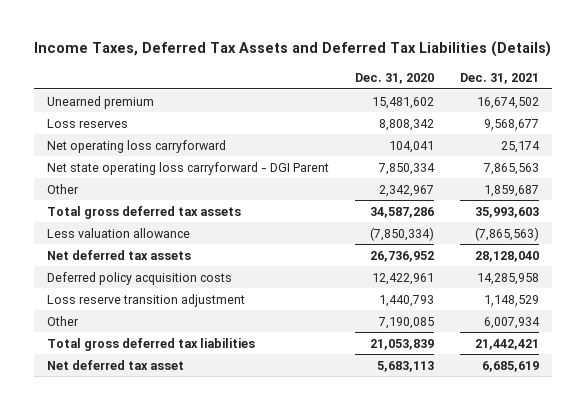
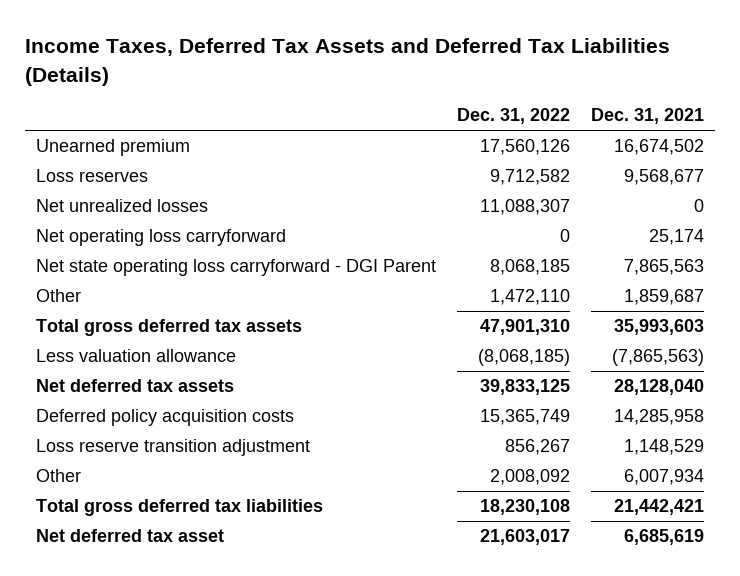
- | Dec. 31, 2020 | Dec. 31, 2021
+ | Dec. 31, 2022 | Dec. 31, 2021
+ Net unrealized losses | 11,088,307 | 0

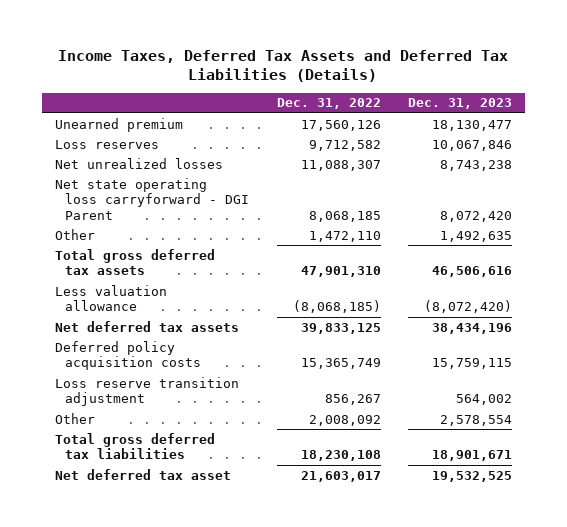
- | Dec. 31, 2022 | Dec. 31, 2021
+ | Dec. 31, 2022 | Dec. 31, 2023
- Net operating loss carryforward | 0 | 25,174

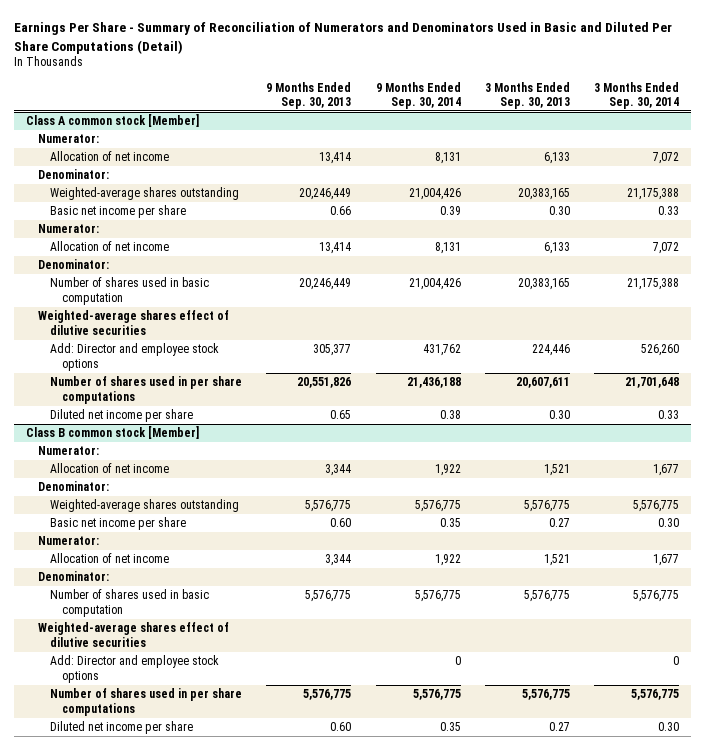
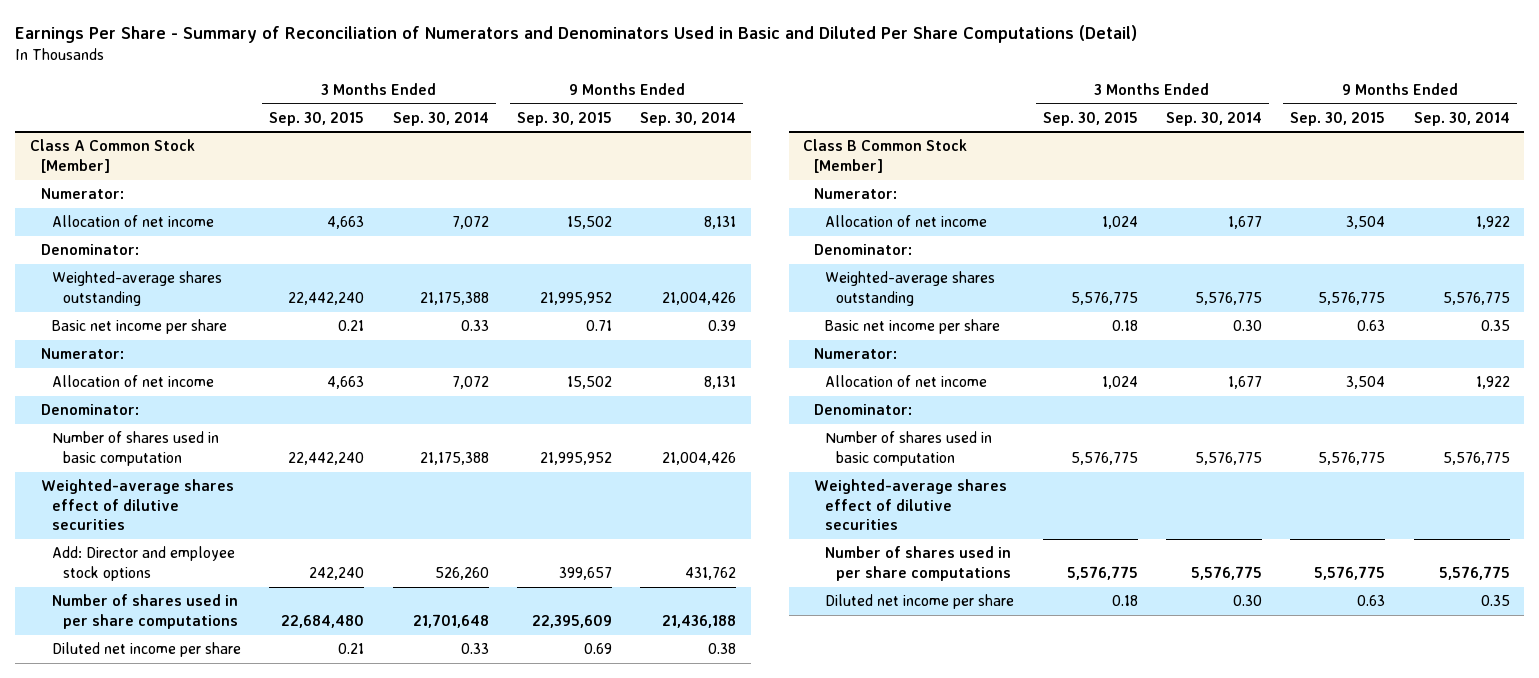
- | 9 Months Ended Sep. 30, 2013 | 9 Months Ended Sep. 30, 2014 | 3 Months Ended Sep. 30, 2013 | 3 Months Ended Sep. 30, 2014
+ | 3 Months Ended Sep. 30, 2015 | 3 Months Ended Sep. 30, 2014 | 9 Months Ended Sep. 30, 2015 | 9 Months Ended Sep. 30, 2014
- Class A common stock [Member]
+ Class A Common Stock [Member]
- Class B common stock [Member]
+ Class B Common Stock [Member]
- Add: Director and employee stock options | | 0 | | 0

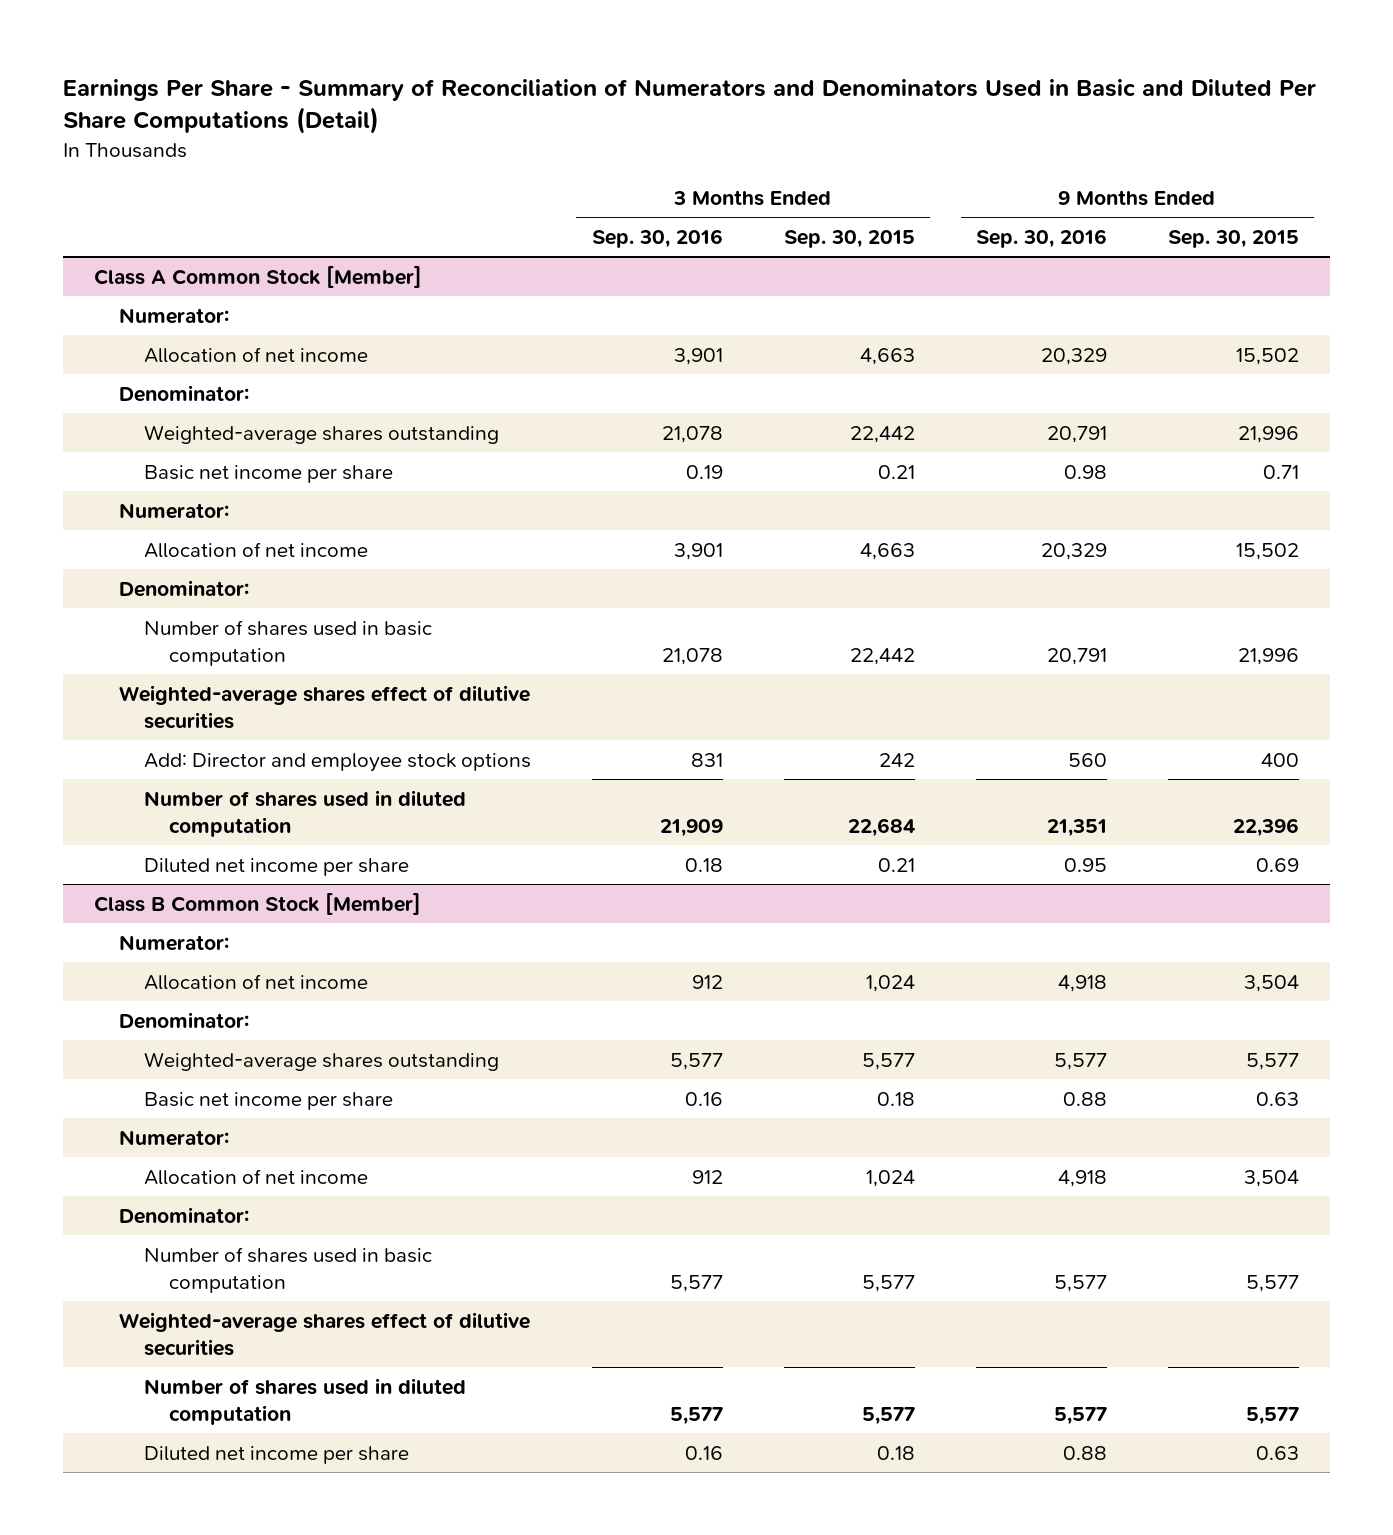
- | 3 Months Ended Sep. 30, 2015 | 3 Months Ended Sep. 30, 2014 | 9 Months Ended Sep. 30, 2015 | 9 Months Ended Sep. 30, 2014
+ | 3 Months Ended Sep. 30, 2016 | 3 Months Ended Sep. 30, 2015 | 9 Months Ended Sep. 30, 2016 | 9 Months Ended Sep. 30, 2015
@ Class A Common Stock [Member]
- Weighted-average shares outstanding | 22,442,240 | 21,175,388 | 21,995,952 | 21,004,426
+ Weighted-average shares outstanding | 21,078 | 22,442 | 20,791 | 21,996
- Number of shares used in basic computation | 22,442,240 | 21,175,388 | 21,995,952 | 21,004,426
+ Number of shares used in basic computation | 21,078 | 22,442 | 20,791 | 21,996
- Add: Director and employee stock options | 242,240 | 526,260 | 399,657 | 431,762
- Number of shares used in per share computations | 22,684,480 | 21,701,648 | 22,395,609 | 21,436,188
+ Add: Director and employee stock options | 831 | 242 | 560 | 400
+ Number of shares used in diluted computation | 21,909 | 22,684 | 21,351 | 22,396
@ Class B Common Stock [Member]
- Weighted-average shares outstanding | 5,576,775 | 5,576,775 | 5,576,775 | 5,576,775
+ Weighted-average shares outstanding | 5,577 | 5,577 | 5,577 | 5,577
- Number of shares used in basic computation | 5,576,775 | 5,576,775 | 5,576,775 | 5,576,775
+ Number of shares used in basic computation | 5,577 | 5,577 | 5,577 | 5,577
- Number of shares used in per share computations | 5,576,775 | 5,576,775 | 5,576,775 | 5,576,775
+ Number of shares used in diluted computation | 5,577 | 5,577 | 5,577 | 5,577

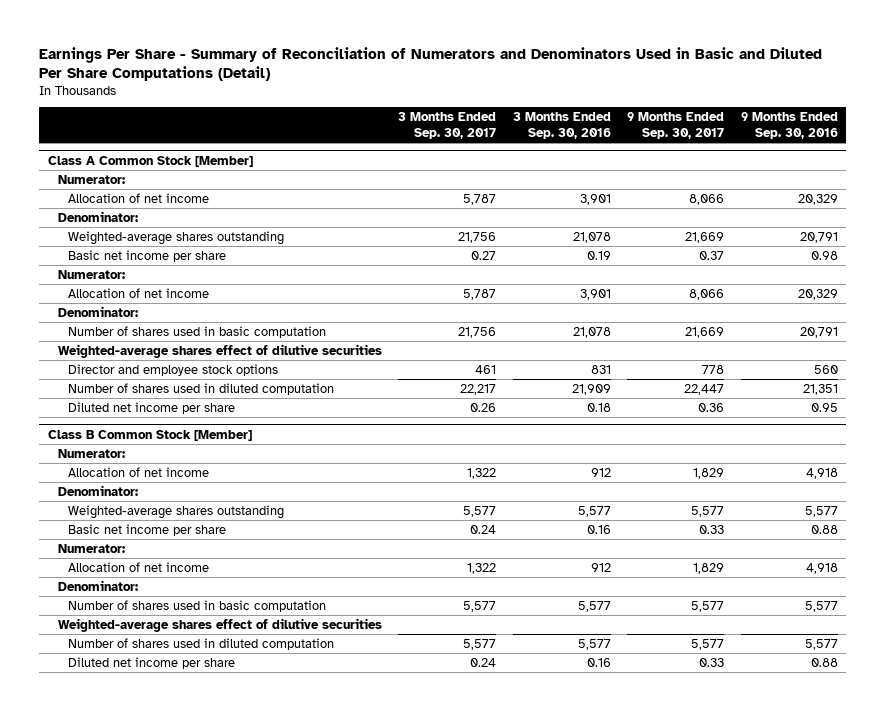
- | 3 Months Ended Sep. 30, 2016 | 3 Months Ended Sep. 30, 2015 | 9 Months Ended Sep. 30, 2016 | 9 Months Ended Sep. 30, 2015
+ | 3 Months Ended Sep. 30, 2017 | 3 Months Ended Sep. 30, 2016 | 9 Months Ended Sep. 30, 2017 | 9 Months Ended Sep. 30, 2016
@ Class A Common Stock [Member]
- Add: Director and employee stock options | 831 | 242 | 560 | 400
+ Director and employee stock options | 461 | 831 | 778 | 560

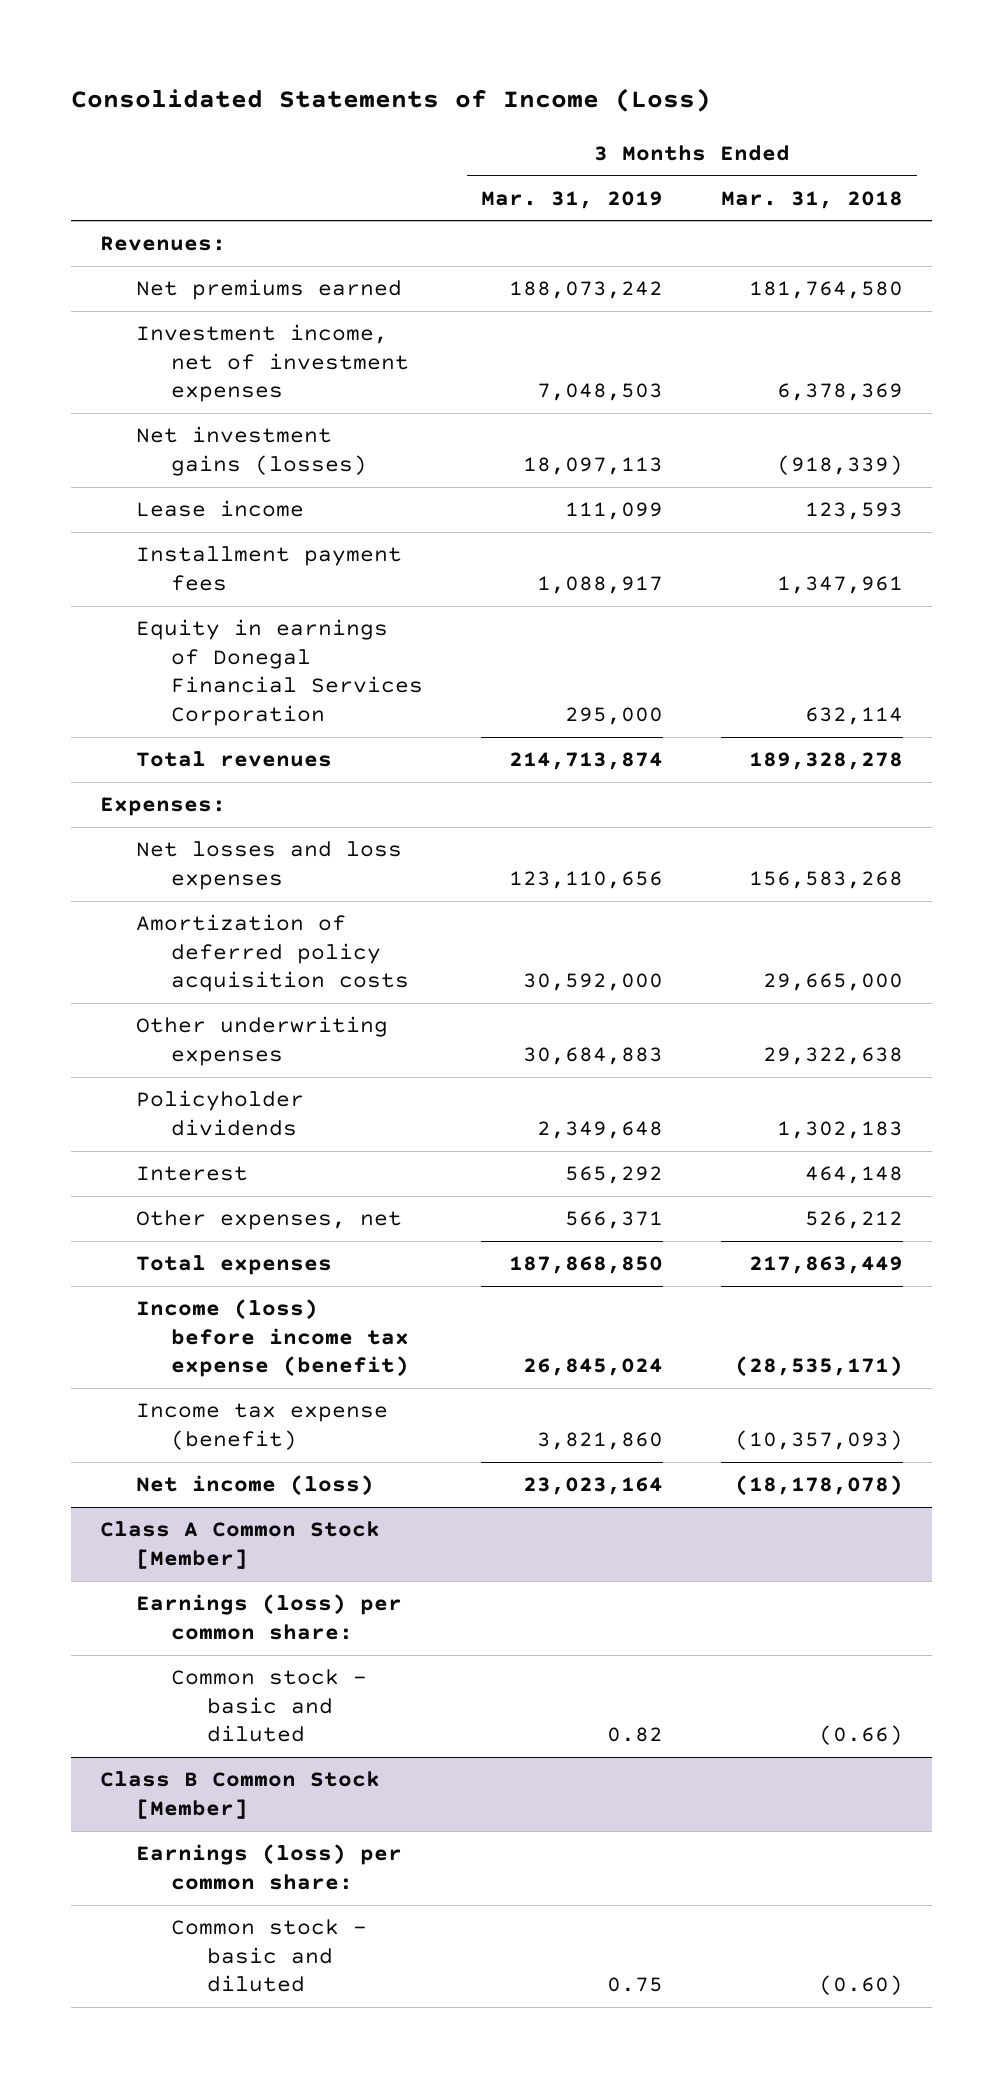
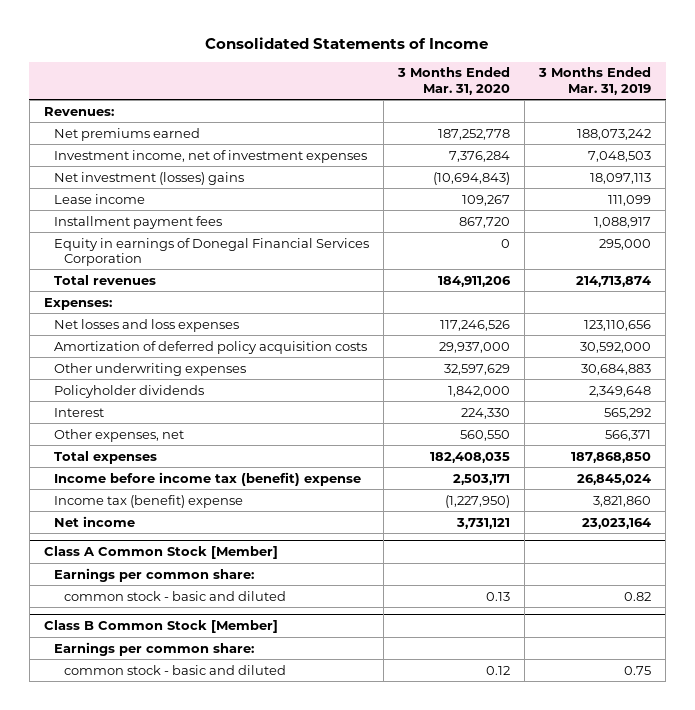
- Consolidated Statements of Income (Loss)
+ Consolidated Statements of Income
- | 3 Months Ended Mar. 31, 2019 | 3 Months Ended Mar. 31, 2018
+ | 3 Months Ended Mar. 31, 2020 | 3 Months Ended Mar. 31, 2019
- Net investment gains (losses) | 18,097,113 | (918,339)
+ Net investment (losses) gains | (10,694,843) | 18,097,113
- Income (loss) before income tax expense (benefit) | 26,845,024 | (28,535,171)
- Income tax expense (benefit) | 3,821,860 | (10,357,093)
- Net income (loss) | 23,023,164 | (18,178,078)
+ Income before income tax (benefit) expense | 2,503,171 | 26,845,024
+ Income tax (benefit) expense | (1,227,950) | 3,821,860
+ Net income | 3,731,121 | 23,023,164
@ Class A Common Stock [Member]
- Earnings (loss) per common share:
- Common stock - basic and diluted | 0.82 | (0.66)
+ Earnings per common share:
+ common stock - basic and diluted | 0.13 | 0.82
@ Class B Common Stock [Member]
- Earnings (loss) per common share:
- Common stock - basic and diluted | 0.75 | (0.60)
+ Earnings per common share:
+ common stock - basic and diluted | 0.12 | 0.75

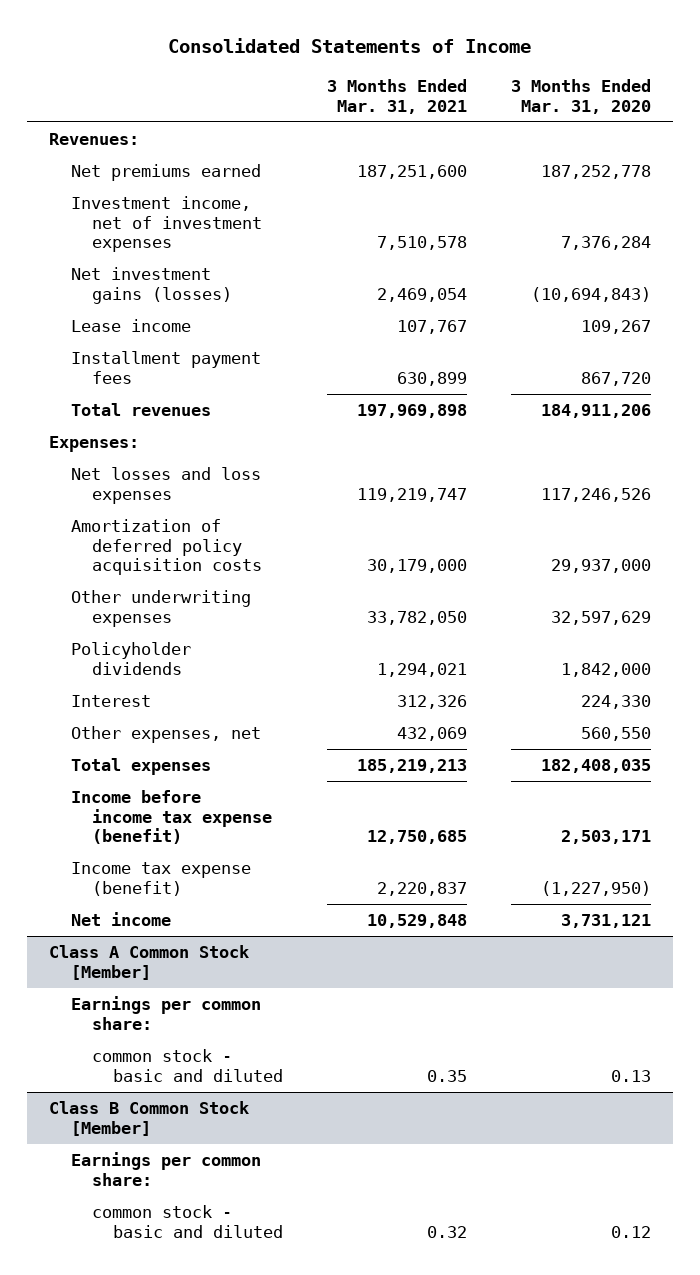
- | 3 Months Ended Mar. 31, 2020 | 3 Months Ended Mar. 31, 2019
+ | 3 Months Ended Mar. 31, 2021 | 3 Months Ended Mar. 31, 2020
- Net investment (losses) gains | (10,694,843) | 18,097,113
+ Net investment gains (losses) | 2,469,054 | (10,694,843)
- Equity in earnings of Donegal Financial Services Corporation | 0 | 295,000
- Income before income tax (benefit) expense | 2,503,171 | 26,845,024
- Income tax (benefit) expense | (1,227,950) | 3,821,860
+ Income before income tax expense (benefit) | 12,750,685 | 2,503,171
+ Income tax expense (benefit) | 2,220,837 | (1,227,950)

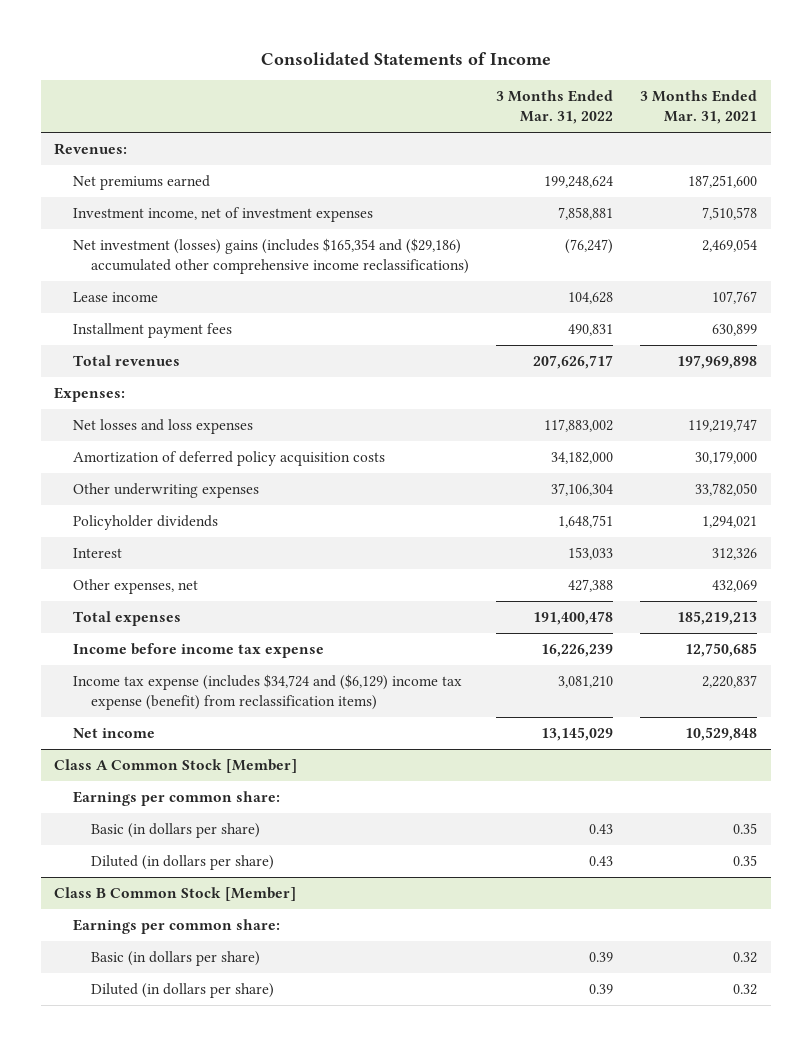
- | 3 Months Ended Mar. 31, 2021 | 3 Months Ended Mar. 31, 2020
+ | 3 Months Ended Mar. 31, 2022 | 3 Months Ended Mar. 31, 2021
- Net investment gains (losses) | 2,469,054 | (10,694,843)
+ Net investment (losses) gains (includes $165,354 and ($29,186) accumulated other comprehensive income reclassifications) | (76,247) | 2,469,054
- Income before income tax expense (benefit) | 12,750,685 | 2,503,171
- Income tax expense (benefit) | 2,220,837 | (1,227,950)
+ Income before income tax expense | 16,226,239 | 12,750,685
+ Income tax expense (includes $34,724 and ($6,129) income tax expense (benefit) from reclassification items) | 3,081,210 | 2,220,837
@ Class A Common Stock [Member]
- common stock - basic and diluted | 0.35 | 0.13
+ Basic (in dollars per share) | 0.43 | 0.35
+ Diluted (in dollars per share) | 0.43 | 0.35
@ Class B Common Stock [Member]
- common stock - basic and diluted | 0.32 | 0.12
+ Basic (in dollars per share) | 0.39 | 0.32
+ Diluted (in dollars per share) | 0.39 | 0.32

